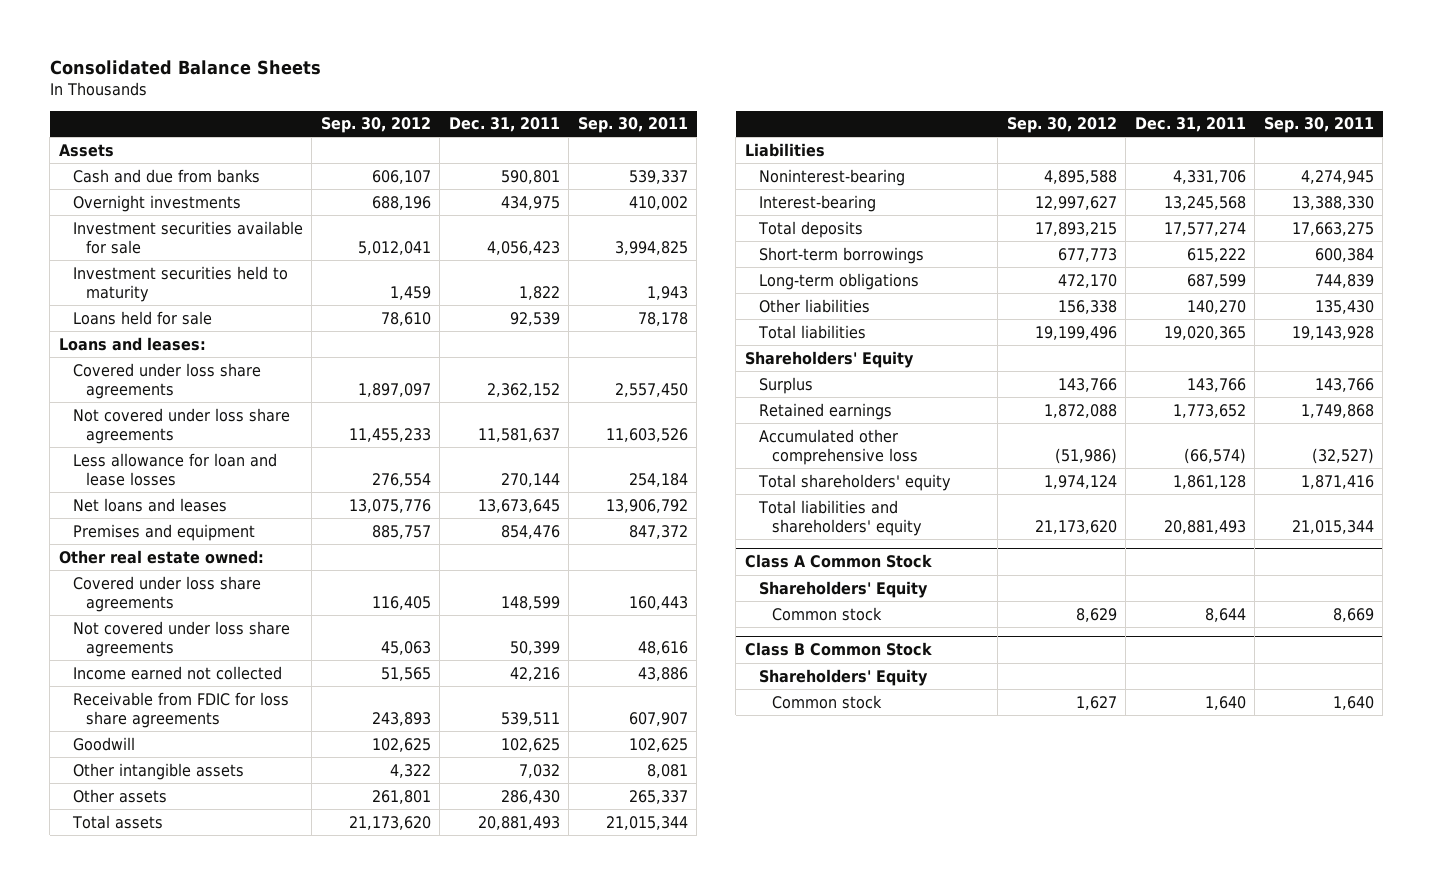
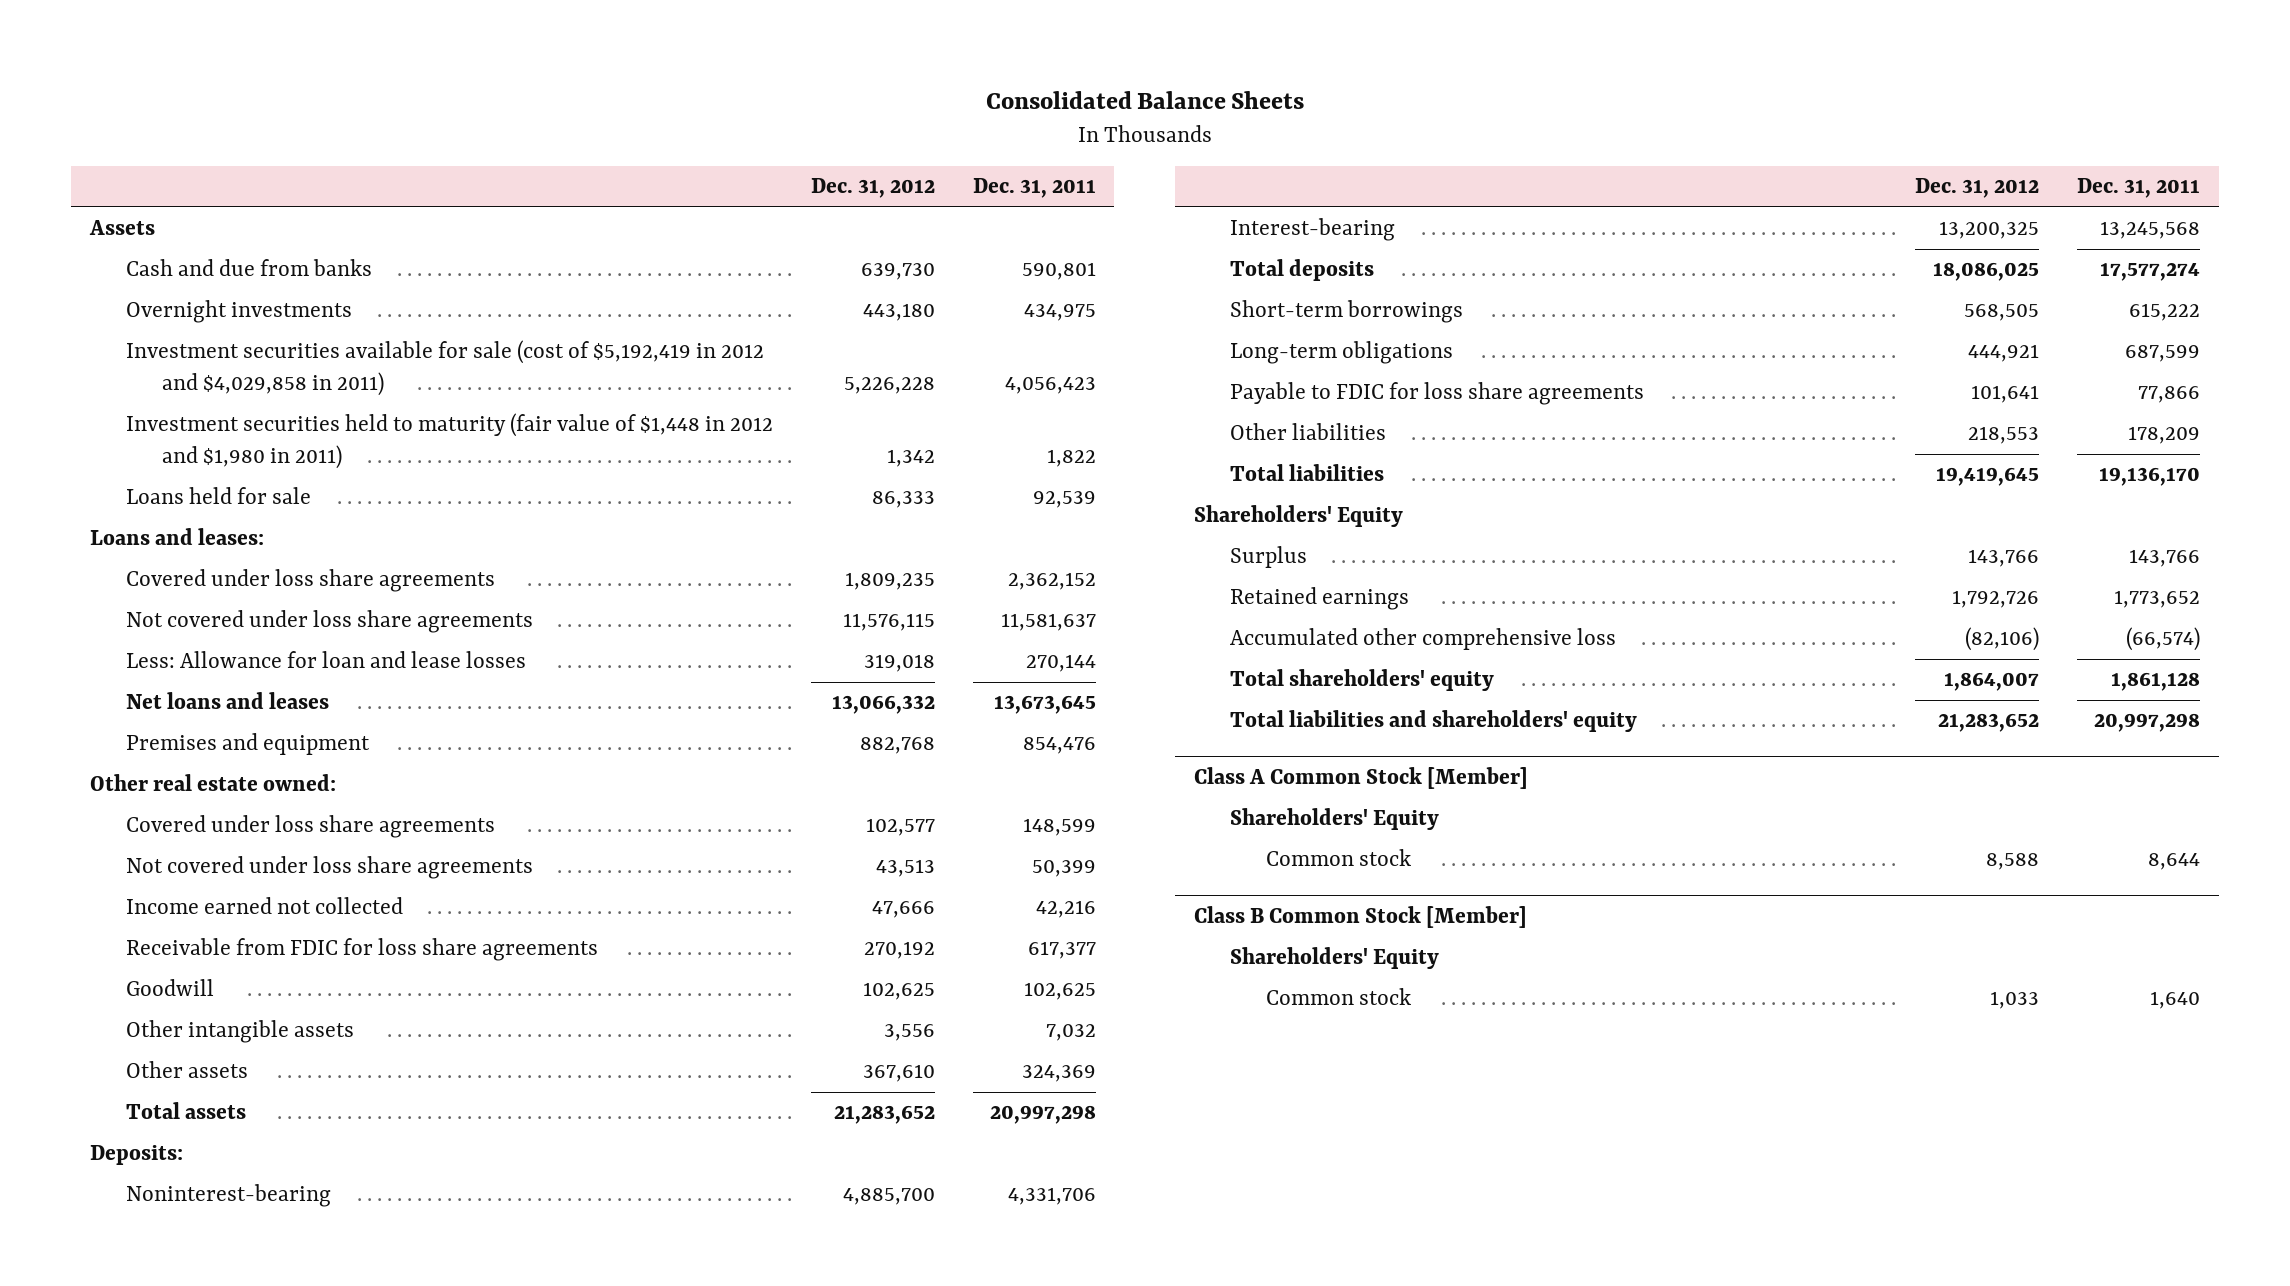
- | Sep. 30, 2012 | Dec. 31, 2011 | Sep. 30, 2011
+ | Dec. 31, 2012 | Dec. 31, 2011
- Investment securities available for sale | 5,012,041 | 4,056,423 | 3,994,825
- Investment securities held to maturity | 1,459 | 1,822 | 1,943
+ Investment securities available for sale (cost of $5,192,419 in 2012 and $4,029,858 in 2011) | 5,226,228 | 4,056,423
+ Investment securities held to maturity (fair value of $1,448 in 2012 and $1,980 in 2011) | 1,342 | 1,822
- Less allowance for loan and lease losses | 276,554 | 270,144 | 254,184
+ Less: Allowance for loan and lease losses | 319,018 | 270,144
- Receivable from FDIC for loss share agreements | 243,893 | 539,511 | 607,907
+ Receivable from FDIC for loss share agreements | 270,192 | 617,377
- Other assets | 261,801 | 286,430 | 265,337
- Total assets | 21,173,620 | 20,881,493 | 21,015,344
- Liabilities
+ Other assets | 367,610 | 324,369
+ Total assets | 21,283,652 | 20,997,298
+ Deposits:
- Other liabilities | 156,338 | 140,270 | 135,430
- Total liabilities | 19,199,496 | 19,020,365 | 19,143,928
+ Payable to FDIC for loss share agreements | 101,641 | 77,866
+ Other liabilities | 218,553 | 178,209
+ Total liabilities | 19,419,645 | 19,136,170
- Total liabilities and shareholders' equity | 21,173,620 | 20,881,493 | 21,015,344
- Class A Common Stock
+ Total liabilities and shareholders' equity | 21,283,652 | 20,997,298
+ Class A Common Stock [Member]
- Class B Common Stock
+ Class B Common Stock [Member]

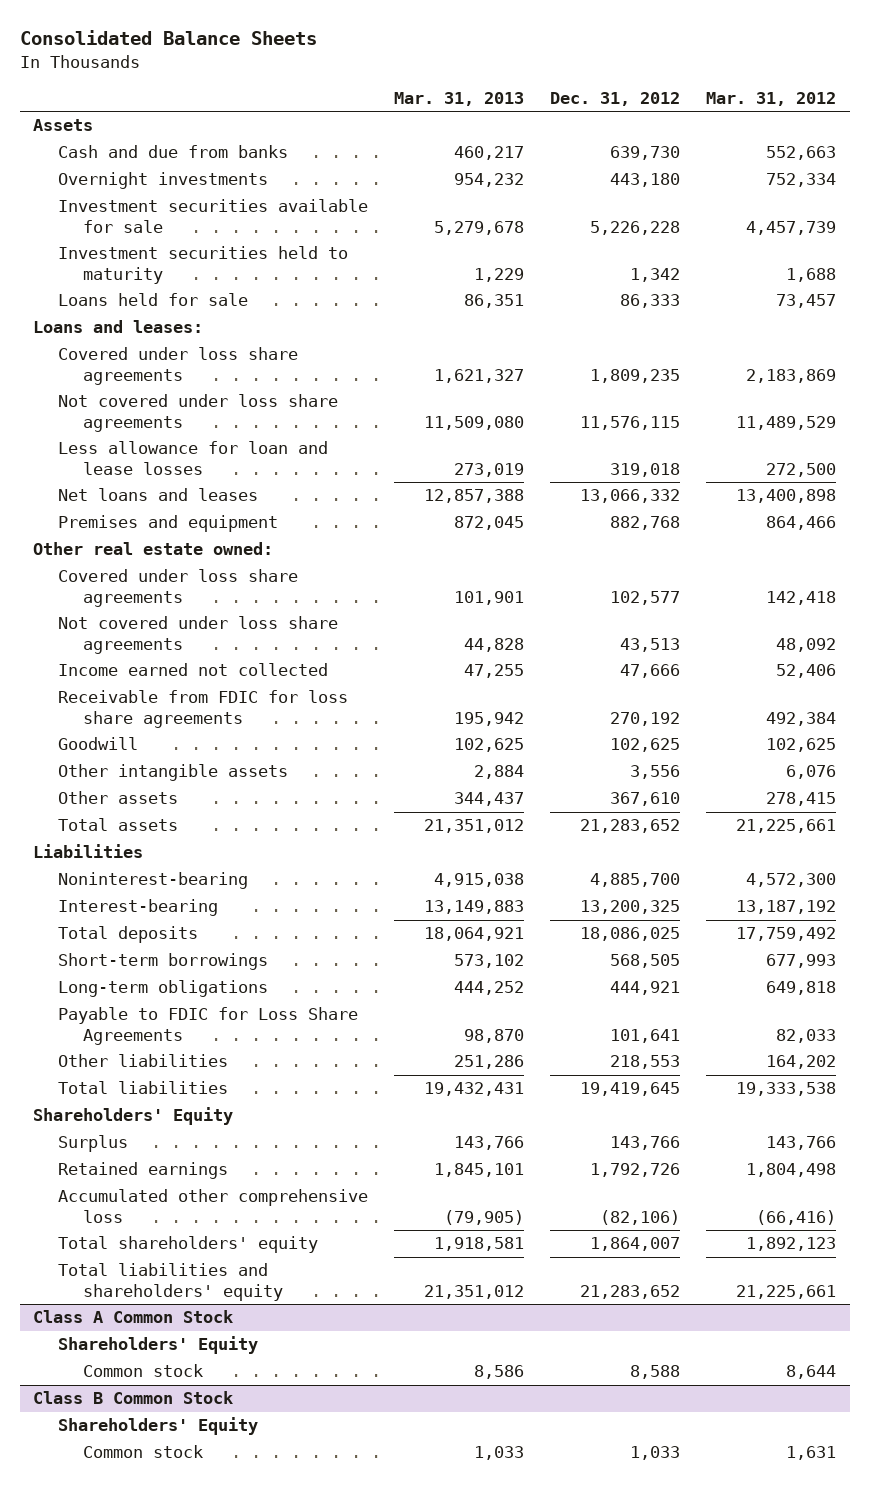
- | Dec. 31, 2012 | Dec. 31, 2011
+ | Mar. 31, 2013 | Dec. 31, 2012 | Mar. 31, 2012
- Investment securities available for sale (cost of $5,192,419 in 2012 and $4,029,858 in 2011) | 5,226,228 | 4,056,423
- Investment securities held to maturity (fair value of $1,448 in 2012 and $1,980 in 2011) | 1,342 | 1,822
+ Investment securities available for sale | 5,279,678 | 5,226,228 | 4,457,739
+ Investment securities held to maturity | 1,229 | 1,342 | 1,688
- Less: Allowance for loan and lease losses | 319,018 | 270,144
+ Less allowance for loan and lease losses | 273,019 | 319,018 | 272,500
- Deposits:
+ Liabilities
- Payable to FDIC for loss share agreements | 101,641 | 77,866
+ Payable to FDIC for Loss Share Agreements | 98,870 | 101,641 | 82,033
- Class A Common Stock [Member]
+ Class A Common Stock
- Class B Common Stock [Member]
+ Class B Common Stock

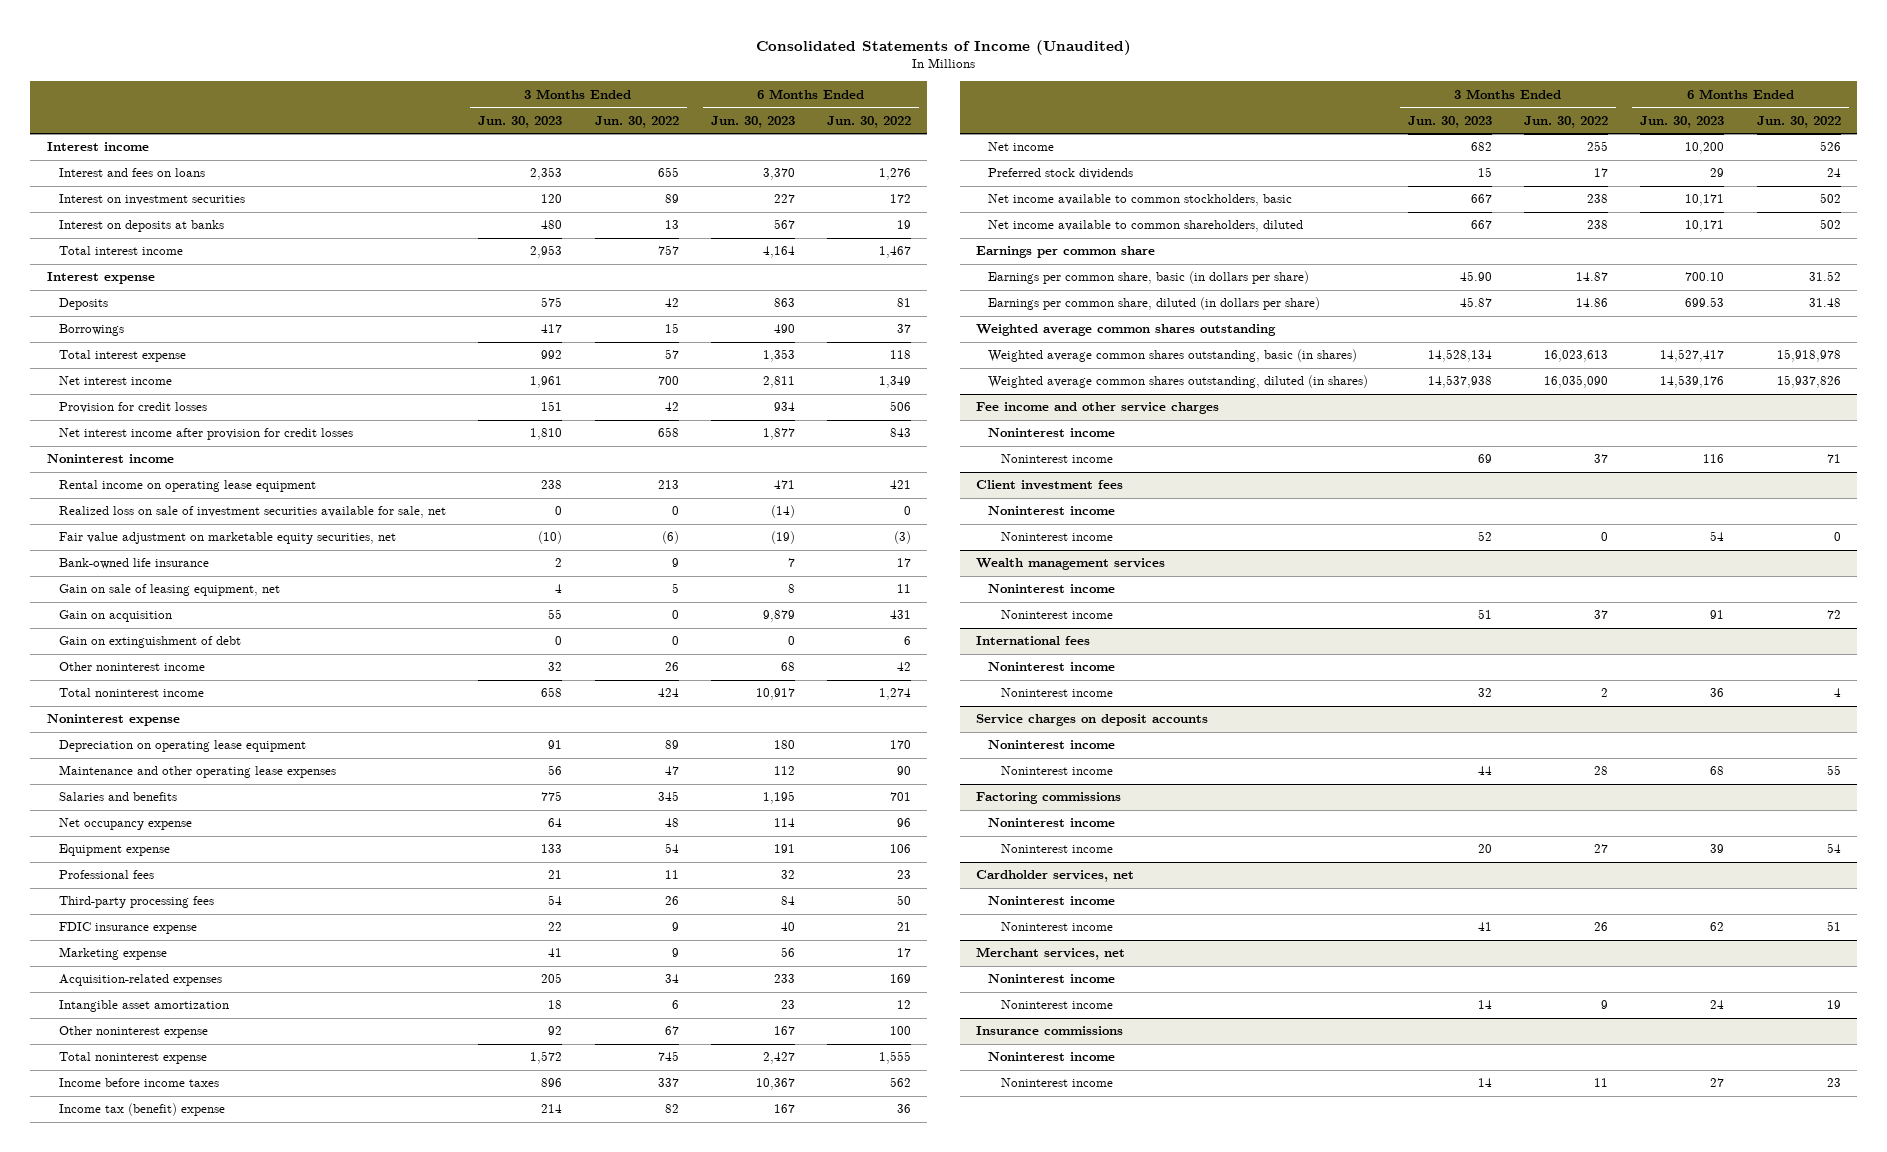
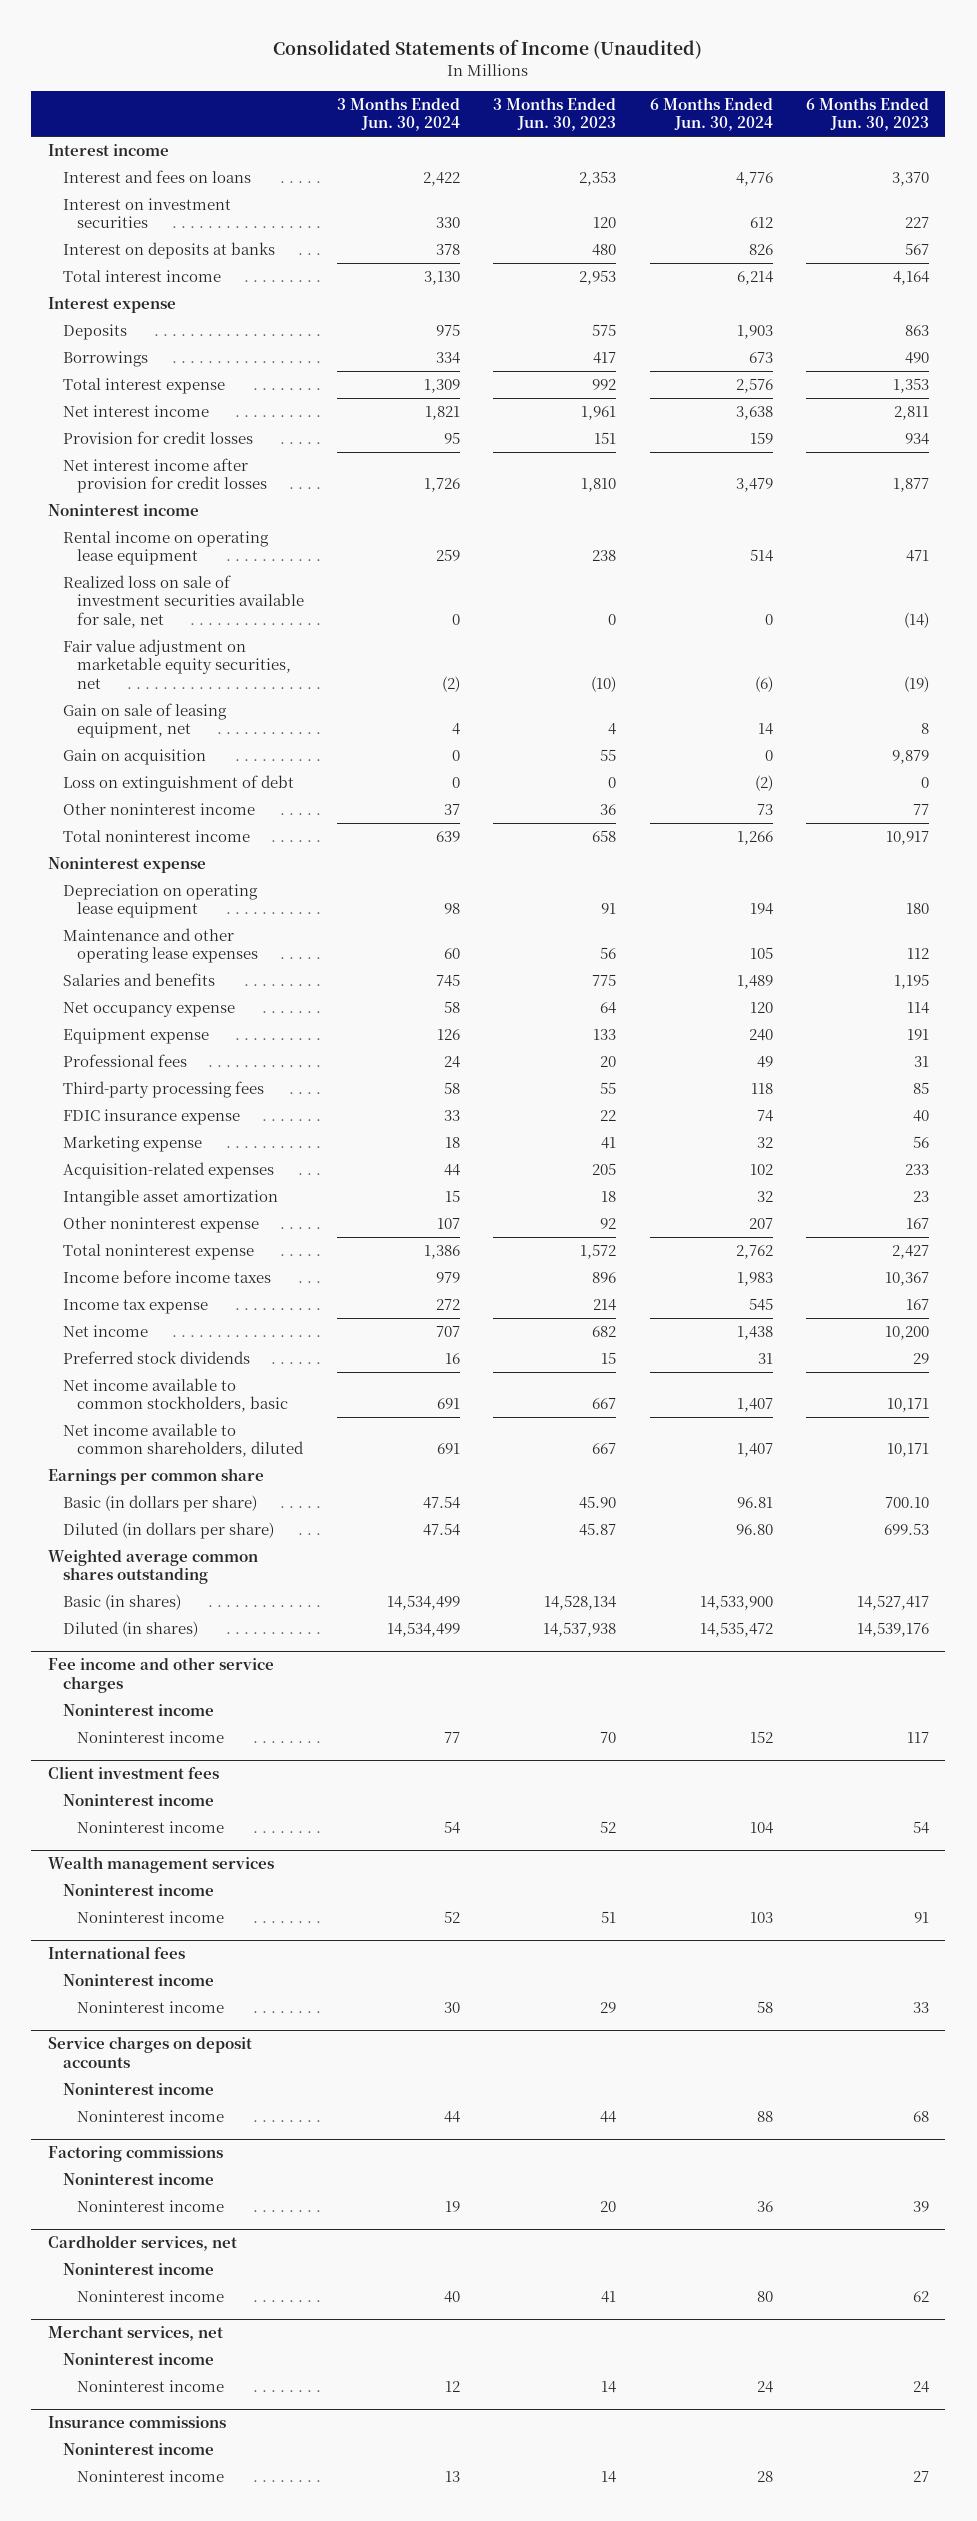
- | 3 Months Ended Jun. 30, 2023 | 3 Months Ended Jun. 30, 2022 | 6 Months Ended Jun. 30, 2023 | 6 Months Ended Jun. 30, 2022
+ | 3 Months Ended Jun. 30, 2024 | 3 Months Ended Jun. 30, 2023 | 6 Months Ended Jun. 30, 2024 | 6 Months Ended Jun. 30, 2023
- Bank-owned life insurance | 2 | 9 | 7 | 17
- Gain on extinguishment of debt | 0 | 0 | 0 | 6
- Other noninterest income | 32 | 26 | 68 | 42
+ Loss on extinguishment of debt | 0 | 0 | (2) | 0
+ Other noninterest income | 37 | 36 | 73 | 77
- Professional fees | 21 | 11 | 32 | 23
- Third-party processing fees | 54 | 26 | 84 | 50
+ Professional fees | 24 | 20 | 49 | 31
+ Third-party processing fees | 58 | 55 | 118 | 85
- Income tax (benefit) expense | 214 | 82 | 167 | 36
+ Income tax expense | 272 | 214 | 545 | 167
- Earnings per common share, basic (in dollars per share) | 45.90 | 14.87 | 700.10 | 31.52
- Earnings per common share, diluted (in dollars per share) | 45.87 | 14.86 | 699.53 | 31.48
+ Basic (in dollars per share) | 47.54 | 45.90 | 96.81 | 700.10
+ Diluted (in dollars per share) | 47.54 | 45.87 | 96.80 | 699.53
- Weighted average common shares outstanding, basic (in shares) | 14,528,134 | 16,023,613 | 14,527,417 | 15,918,978
- Weighted average common shares outstanding, diluted (in shares) | 14,537,938 | 16,035,090 | 14,539,176 | 15,937,826
+ Basic (in shares) | 14,534,499 | 14,528,134 | 14,533,900 | 14,527,417
+ Diluted (in shares) | 14,534,499 | 14,537,938 | 14,535,472 | 14,539,176
@ Fee income and other service charges
- Noninterest income | 69 | 37 | 116 | 71
+ Noninterest income | 77 | 70 | 152 | 117
@ International fees
- Noninterest income | 32 | 2 | 36 | 4
+ Noninterest income | 30 | 29 | 58 | 33

